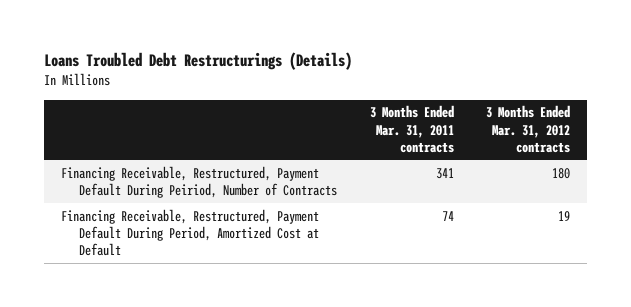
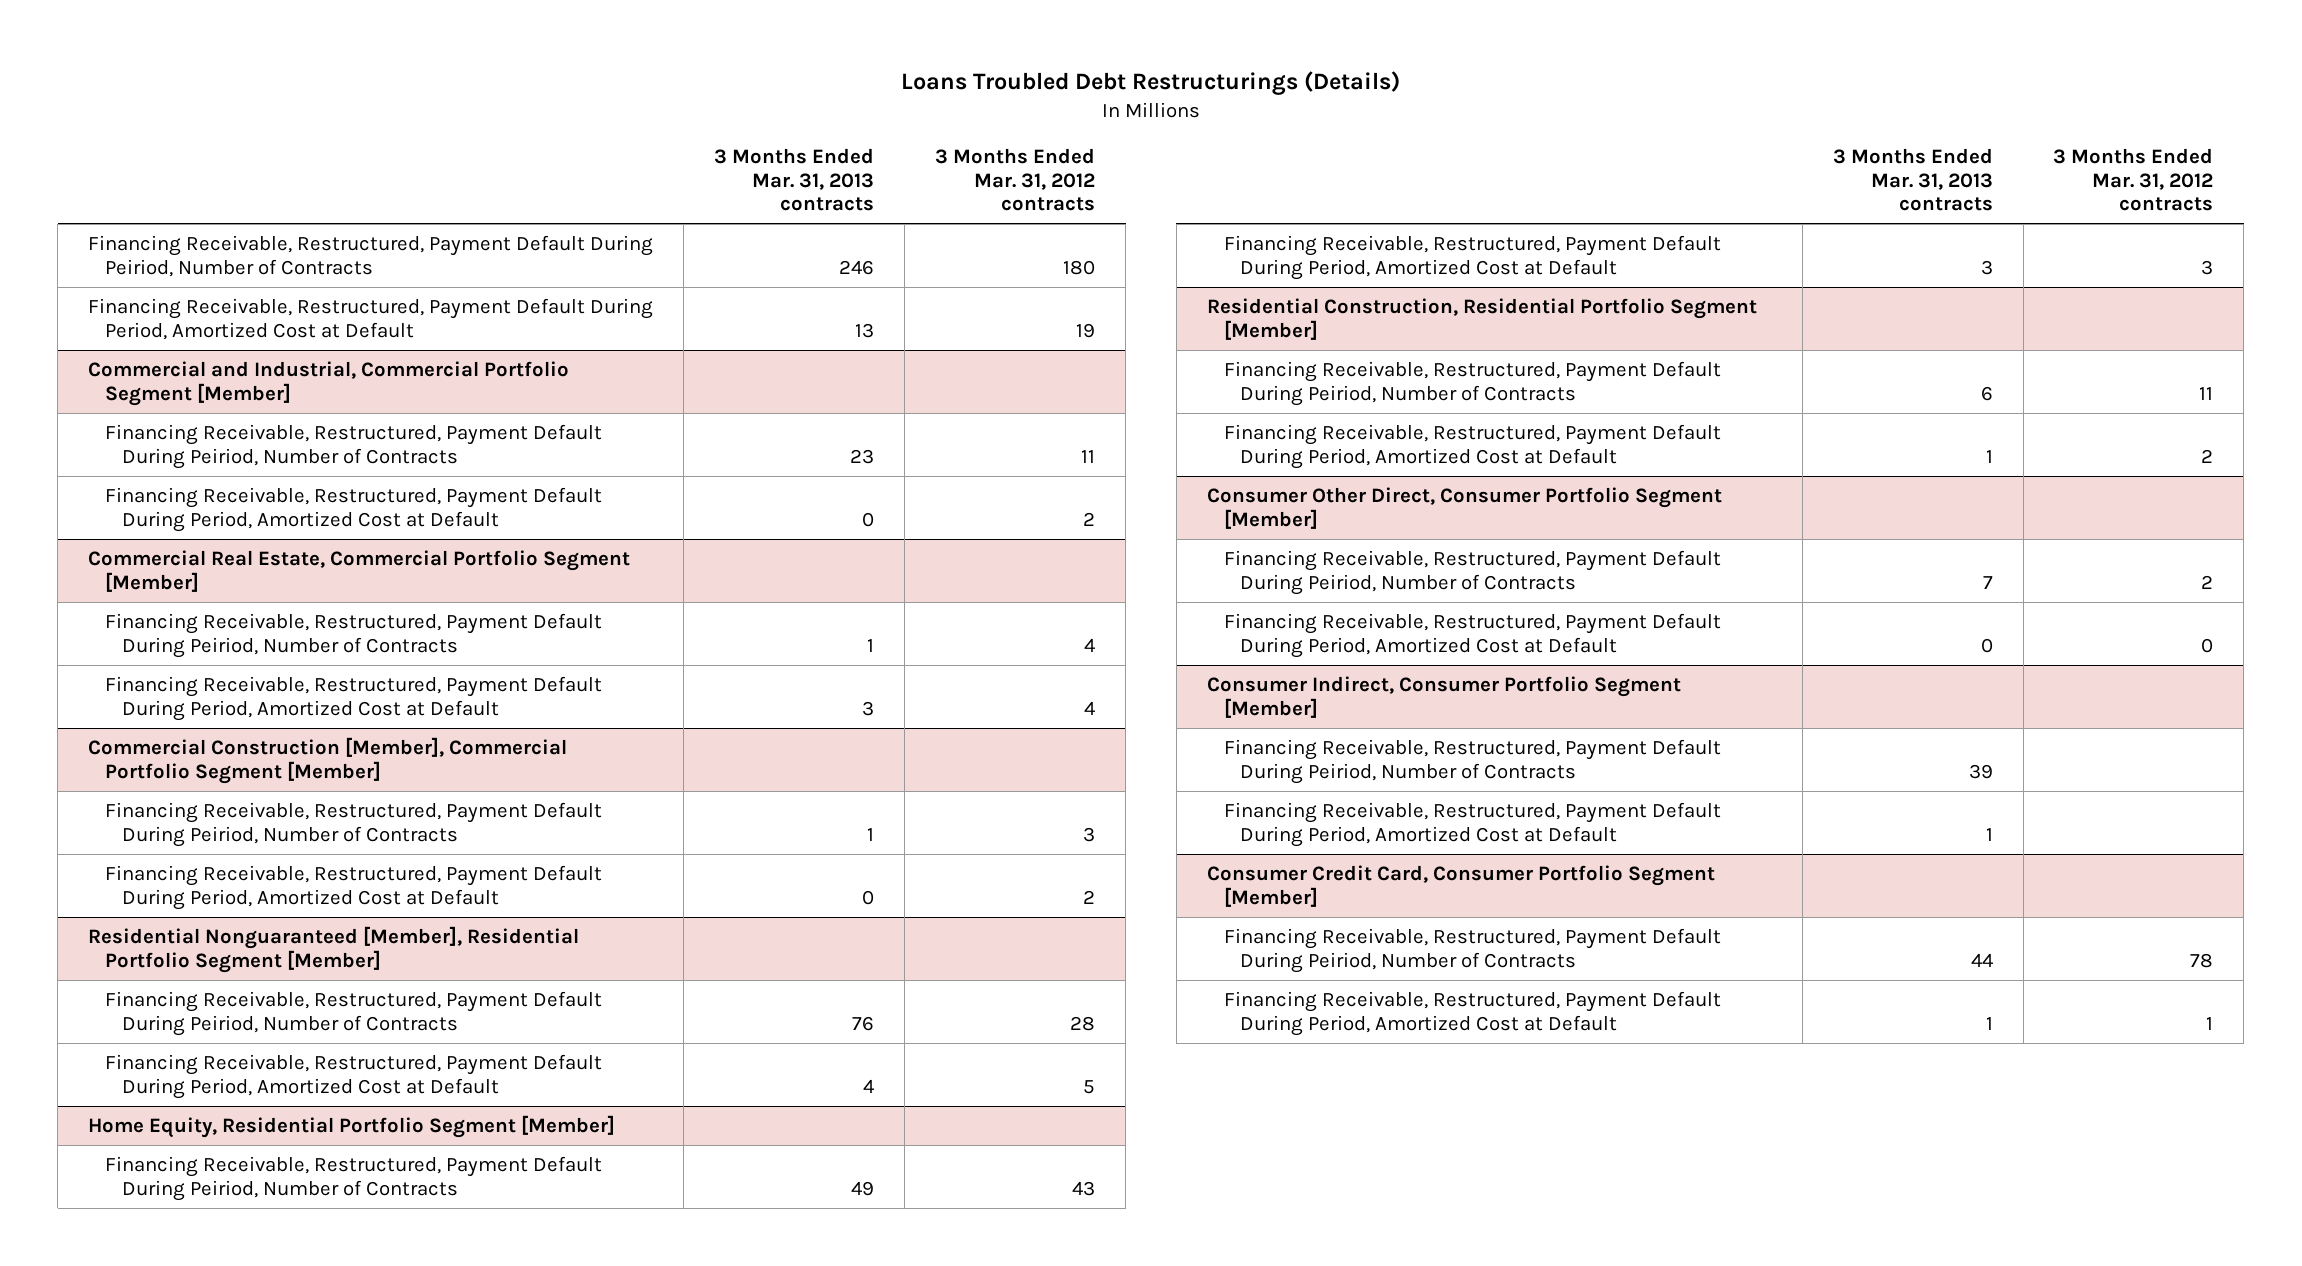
- | 3 Months Ended Mar. 31, 2011 contracts | 3 Months Ended Mar. 31, 2012 contracts
+ | 3 Months Ended Mar. 31, 2013 contracts | 3 Months Ended Mar. 31, 2012 contracts
+ Commercial and Industrial, Commercial Portfolio Segment [Member]
+ Financing Receivable, Restructured, Payment Default During Peiriod, Number of Contracts | 23 | 11
+ Financing Receivable, Restructured, Payment Default During Period, Amortized Cost at Default | 0 | 2
+ Commercial Real Estate, Commercial Portfolio Segment [Member]
+ Financing Receivable, Restructured, Payment Default During Peiriod, Number of Contracts | 1 | 4
+ Financing Receivable, Restructured, Payment Default During Period, Amortized Cost at Default | 3 | 4
+ Commercial Construction [Member], Commercial Portfolio Segment [Member]
+ Financing Receivable, Restructured, Payment Default During Peiriod, Number of Contracts | 1 | 3
+ Financing Receivable, Restructured, Payment Default During Period, Amortized Cost at Default | 0 | 2
+ Residential Nonguaranteed [Member], Residential Portfolio Segment [Member]
+ Financing Receivable, Restructured, Payment Default During Peiriod, Number of Contracts | 76 | 28
+ Financing Receivable, Restructured, Payment Default During Period, Amortized Cost at Default | 4 | 5
+ Home Equity, Residential Portfolio Segment [Member]
+ Financing Receivable, Restructured, Payment Default During Peiriod, Number of Contracts | 49 | 43
+ Financing Receivable, Restructured, Payment Default During Period, Amortized Cost at Default | 3 | 3
+ Residential Construction, Residential Portfolio Segment [Member]
+ Financing Receivable, Restructured, Payment Default During Peiriod, Number of Contracts | 6 | 11
+ Financing Receivable, Restructured, Payment Default During Period, Amortized Cost at Default | 1 | 2
+ Consumer Other Direct, Consumer Portfolio Segment [Member]
+ Financing Receivable, Restructured, Payment Default During Peiriod, Number of Contracts | 7 | 2
+ Financing Receivable, Restructured, Payment Default During Period, Amortized Cost at Default | 0 | 0
+ Consumer Indirect, Consumer Portfolio Segment [Member]
+ Financing Receivable, Restructured, Payment Default During Peiriod, Number of Contracts | 39 |
+ Financing Receivable, Restructured, Payment Default During Period, Amortized Cost at Default | 1 |
+ Consumer Credit Card, Consumer Portfolio Segment [Member]
+ Financing Receivable, Restructured, Payment Default During Peiriod, Number of Contracts | 44 | 78
+ Financing Receivable, Restructured, Payment Default During Period, Amortized Cost at Default | 1 | 1

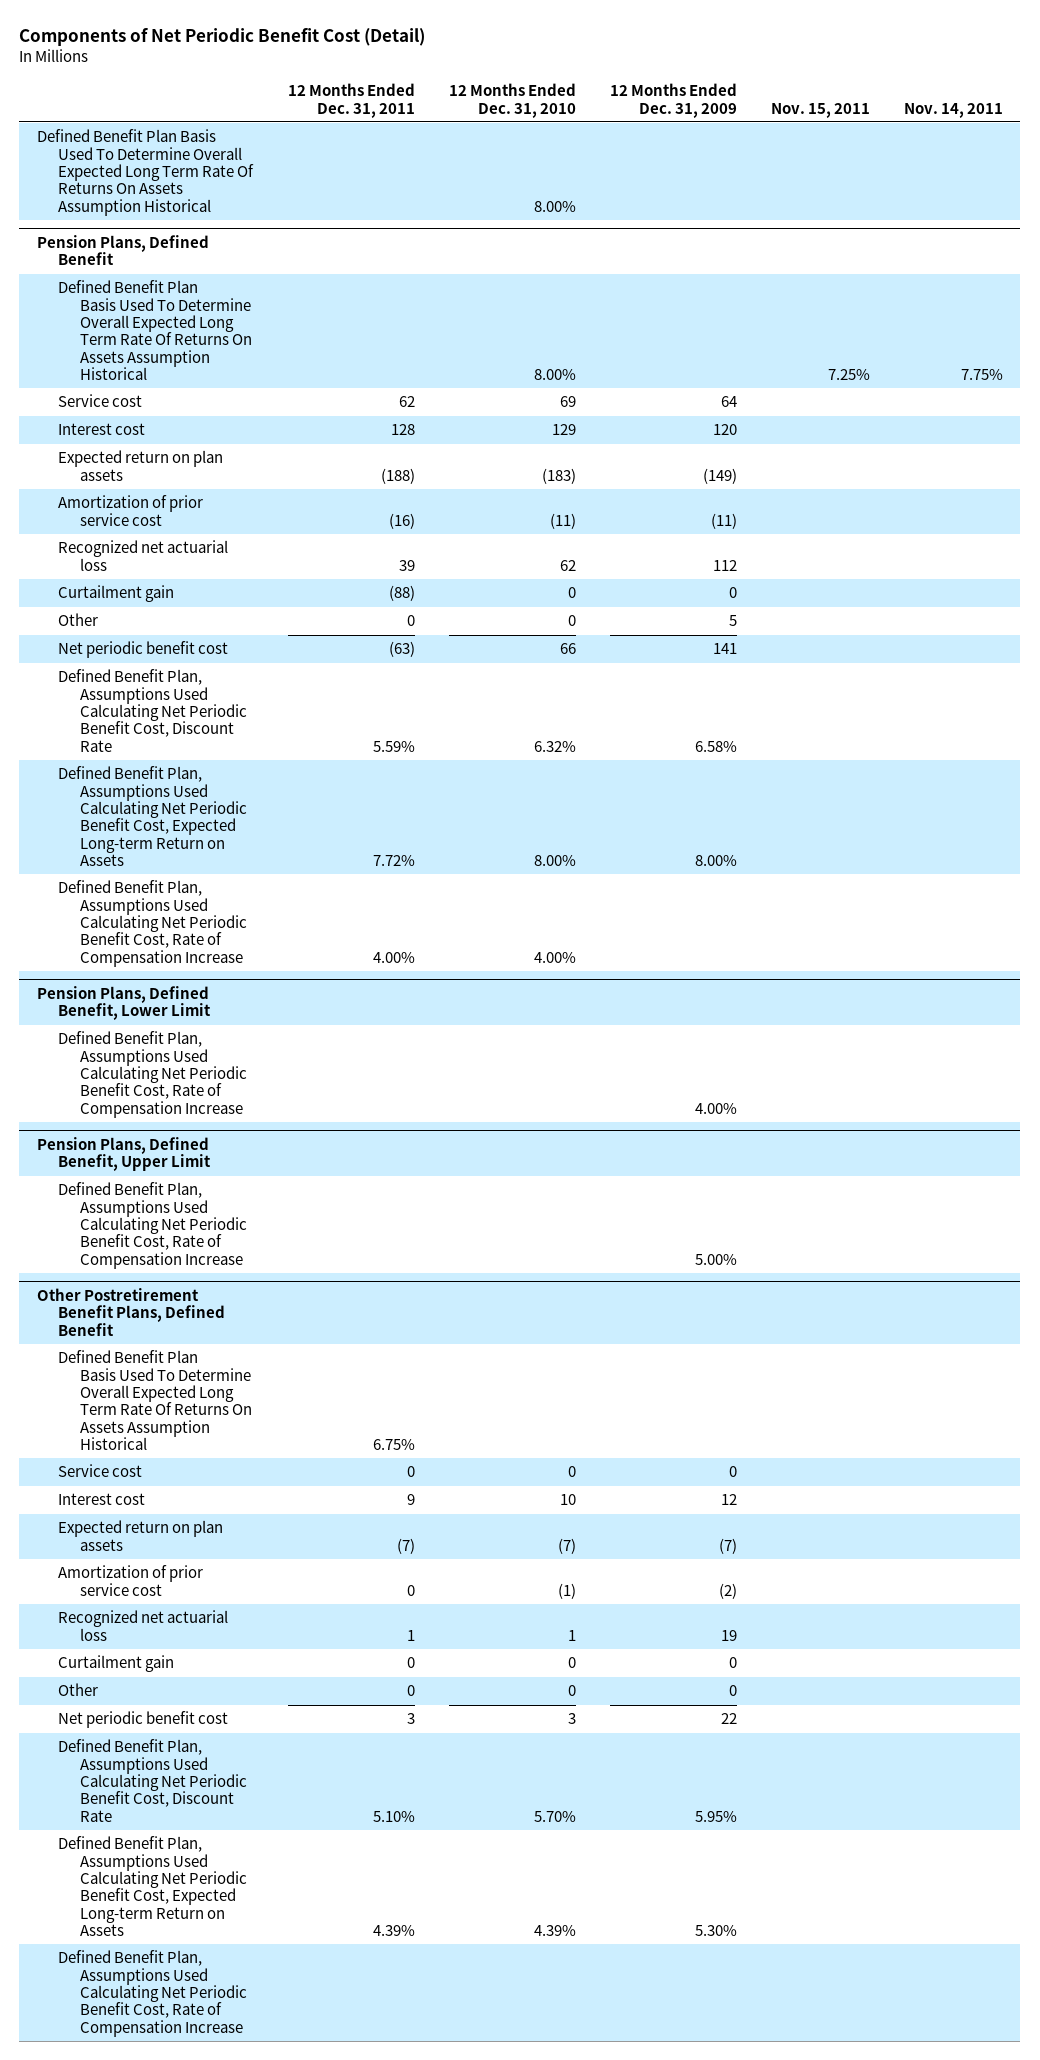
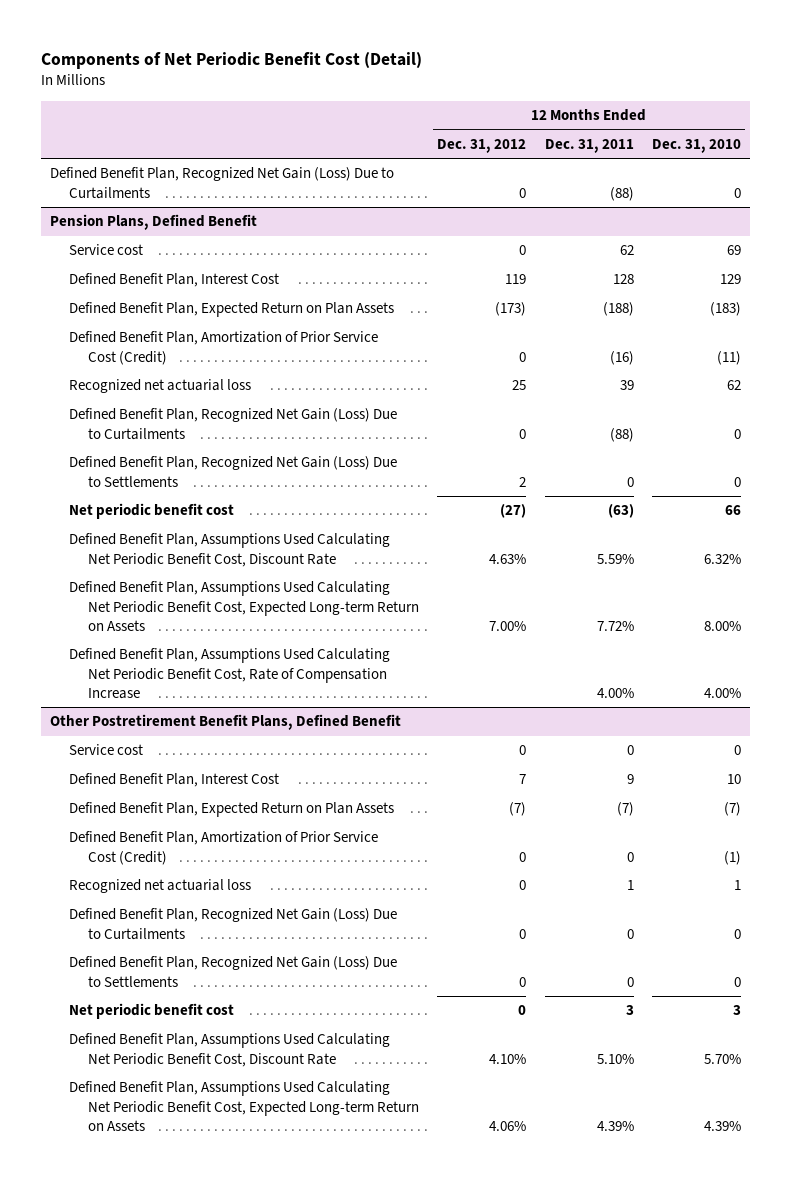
- | 12 Months Ended Dec. 31, 2011 | 12 Months Ended Dec. 31, 2010 | 12 Months Ended Dec. 31, 2009 | Nov. 15, 2011 | Nov. 14, 2011
+ | 12 Months Ended Dec. 31, 2012 | 12 Months Ended Dec. 31, 2011 | 12 Months Ended Dec. 31, 2010
- Defined Benefit Plan Basis Used To Determine Overall Expected Long Term Rate Of Returns On Assets Assumption Historical | | 8.00% | | |
+ Defined Benefit Plan, Recognized Net Gain (Loss) Due to Curtailments | 0 | (88) | 0
@ Pension Plans, Defined Benefit
- Defined Benefit Plan Basis Used To Determine Overall Expected Long Term Rate Of Returns On Assets Assumption Historical | | 8.00% | | 7.25% | 7.75%
- Interest cost | 128 | 129 | 120 | |
- Expected return on plan assets | (188) | (183) | (149) | |
- Amortization of prior service cost | (16) | (11) | (11) | |
+ Defined Benefit Plan, Interest Cost | 119 | 128 | 129
+ Defined Benefit Plan, Expected Return on Plan Assets | (173) | (188) | (183)
+ Defined Benefit Plan, Amortization of Prior Service Cost (Credit) | 0 | (16) | (11)
- Curtailment gain | (88) | 0 | 0 | |
- Other | 0 | 0 | 5 | |
+ Defined Benefit Plan, Recognized Net Gain (Loss) Due to Curtailments | 0 | (88) | 0
+ Defined Benefit Plan, Recognized Net Gain (Loss) Due to Settlements | 2 | 0 | 0
- Pension Plans, Defined Benefit, Lower Limit
- Defined Benefit Plan, Assumptions Used Calculating Net Periodic Benefit Cost, Rate of Compensation Increase | | | 4.00% | |
- Pension Plans, Defined Benefit, Upper Limit
- Defined Benefit Plan, Assumptions Used Calculating Net Periodic Benefit Cost, Rate of Compensation Increase | | | 5.00% | |
@ Other Postretirement Benefit Plans, Defined Benefit
- Defined Benefit Plan Basis Used To Determine Overall Expected Long Term Rate Of Returns On Assets Assumption Historical | 6.75% | | | |
- Interest cost | 9 | 10 | 12 | |
- Expected return on plan assets | (7) | (7) | (7) | |
- Amortization of prior service cost | 0 | (1) | (2) | |
+ Defined Benefit Plan, Interest Cost | 7 | 9 | 10
+ Defined Benefit Plan, Expected Return on Plan Assets | (7) | (7) | (7)
+ Defined Benefit Plan, Amortization of Prior Service Cost (Credit) | 0 | 0 | (1)
- Curtailment gain | 0 | 0 | 0 | |
- Other | 0 | 0 | 0 | |
+ Defined Benefit Plan, Recognized Net Gain (Loss) Due to Curtailments | 0 | 0 | 0
+ Defined Benefit Plan, Recognized Net Gain (Loss) Due to Settlements | 0 | 0 | 0
- Defined Benefit Plan, Assumptions Used Calculating Net Periodic Benefit Cost, Rate of Compensation Increase

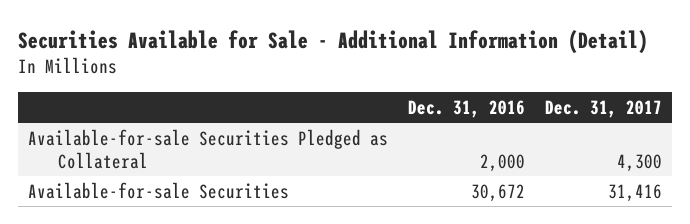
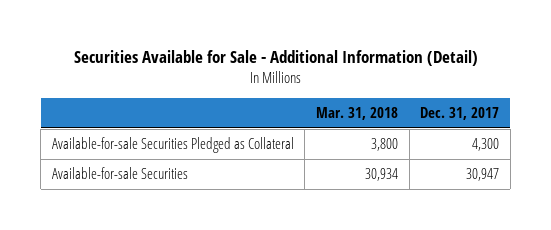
- | Dec. 31, 2016 | Dec. 31, 2017
+ | Mar. 31, 2018 | Dec. 31, 2017
- Available-for-sale Securities | 30,672 | 31,416
+ Available-for-sale Securities | 30,934 | 30,947

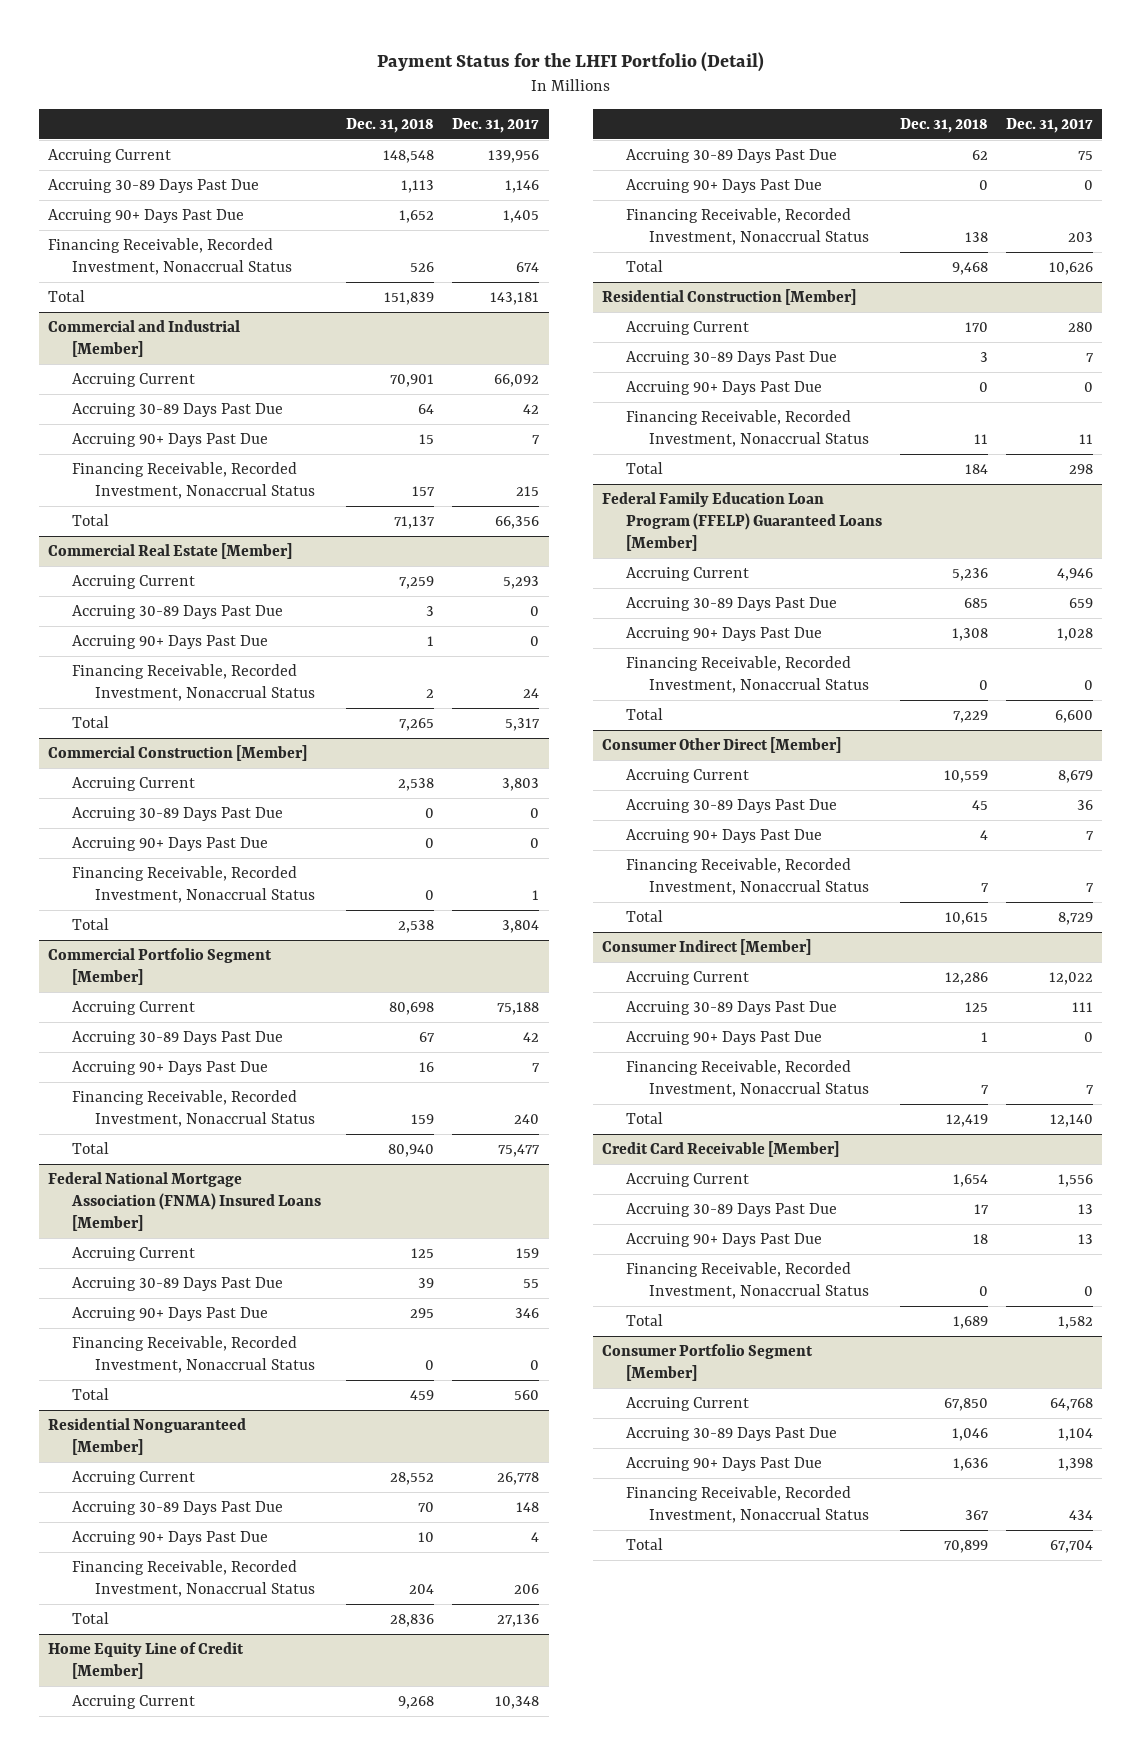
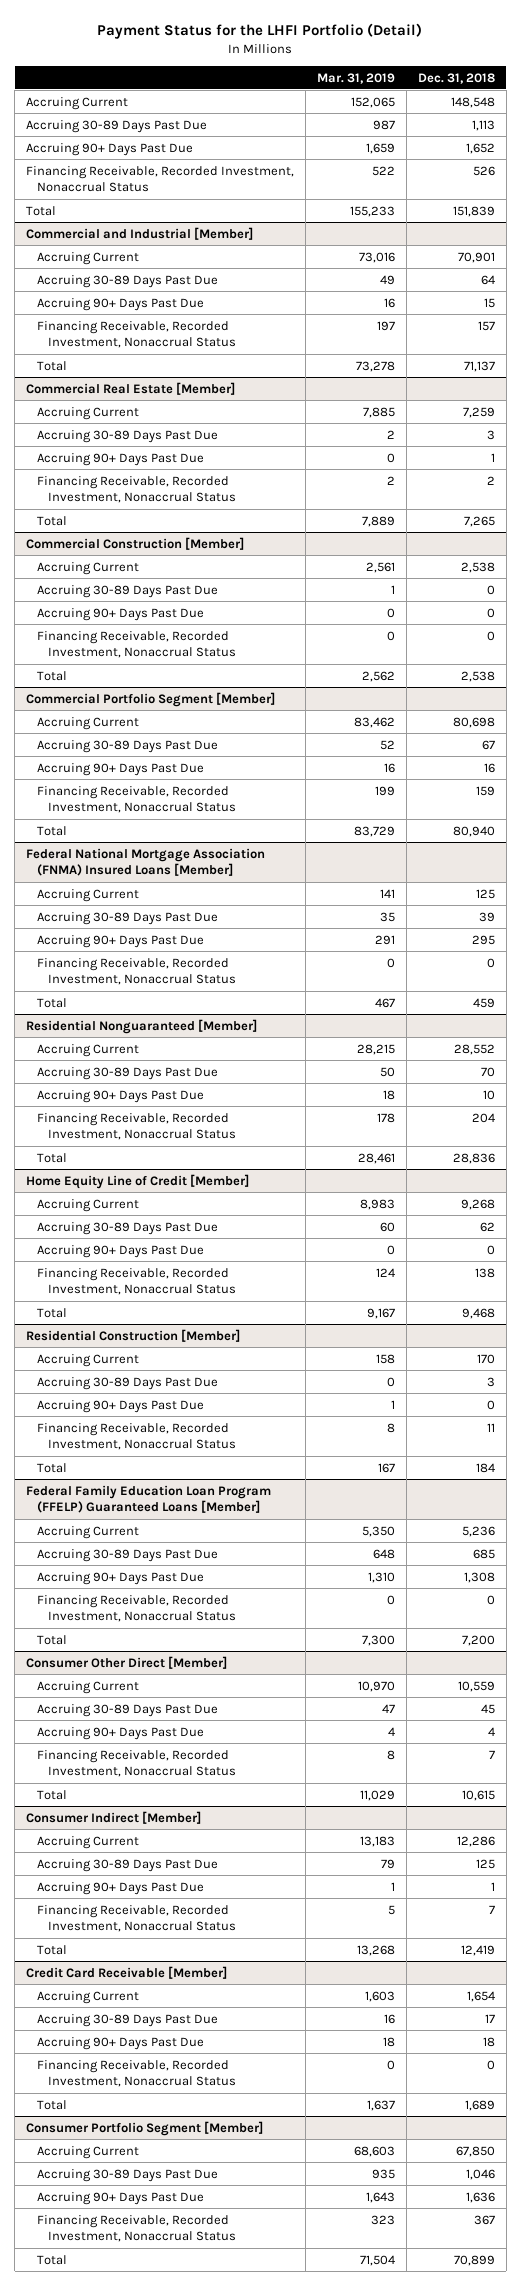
- | Dec. 31, 2018 | Dec. 31, 2017
+ | Mar. 31, 2019 | Dec. 31, 2018
@ Federal Family Education Loan Program (FFELP) Guaranteed Loans [Member]
- Total | 7,229 | 6,600
+ Total | 7,300 | 7,200

